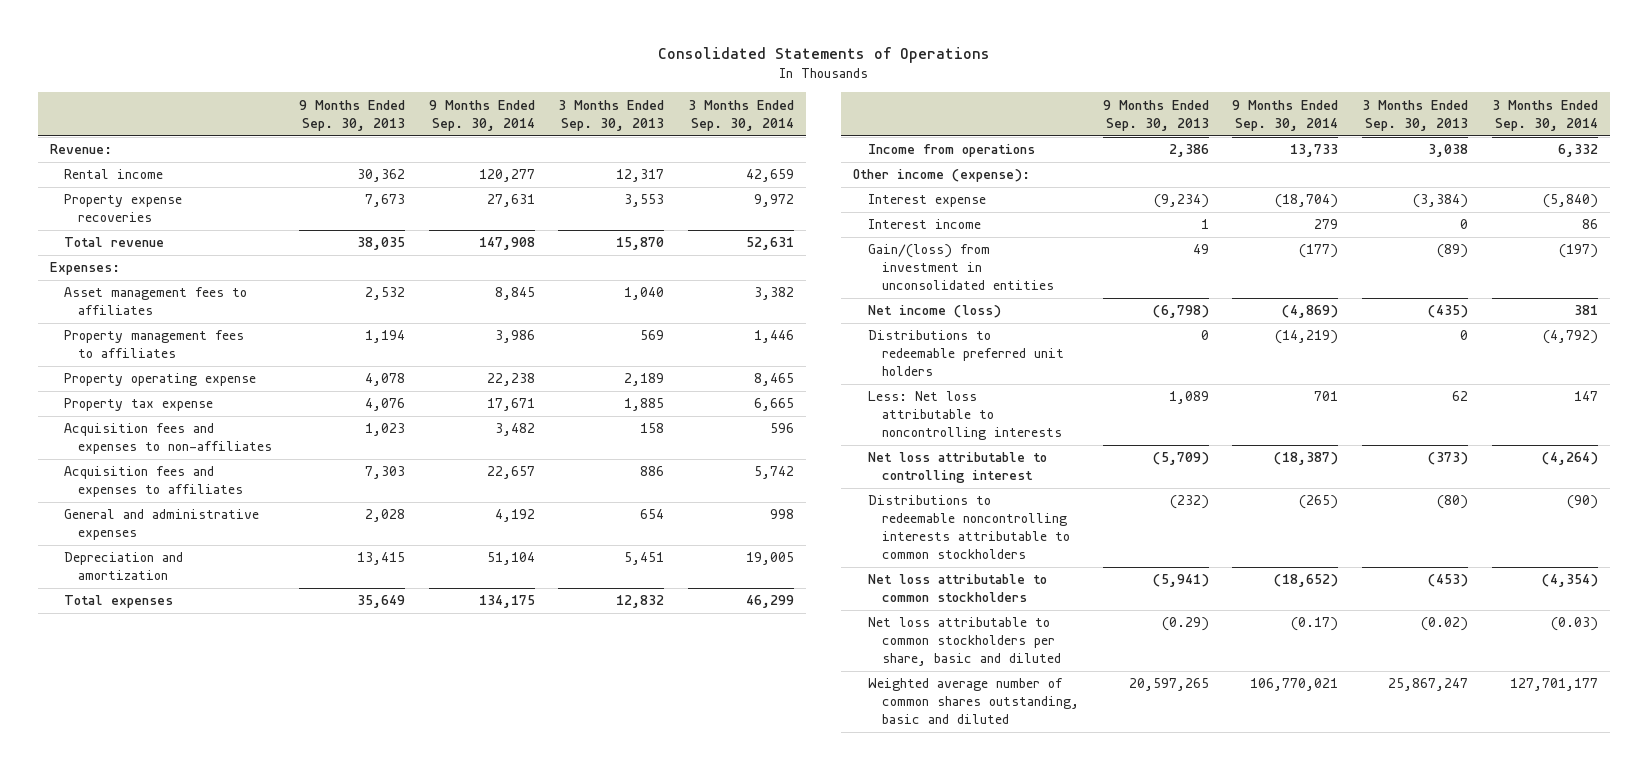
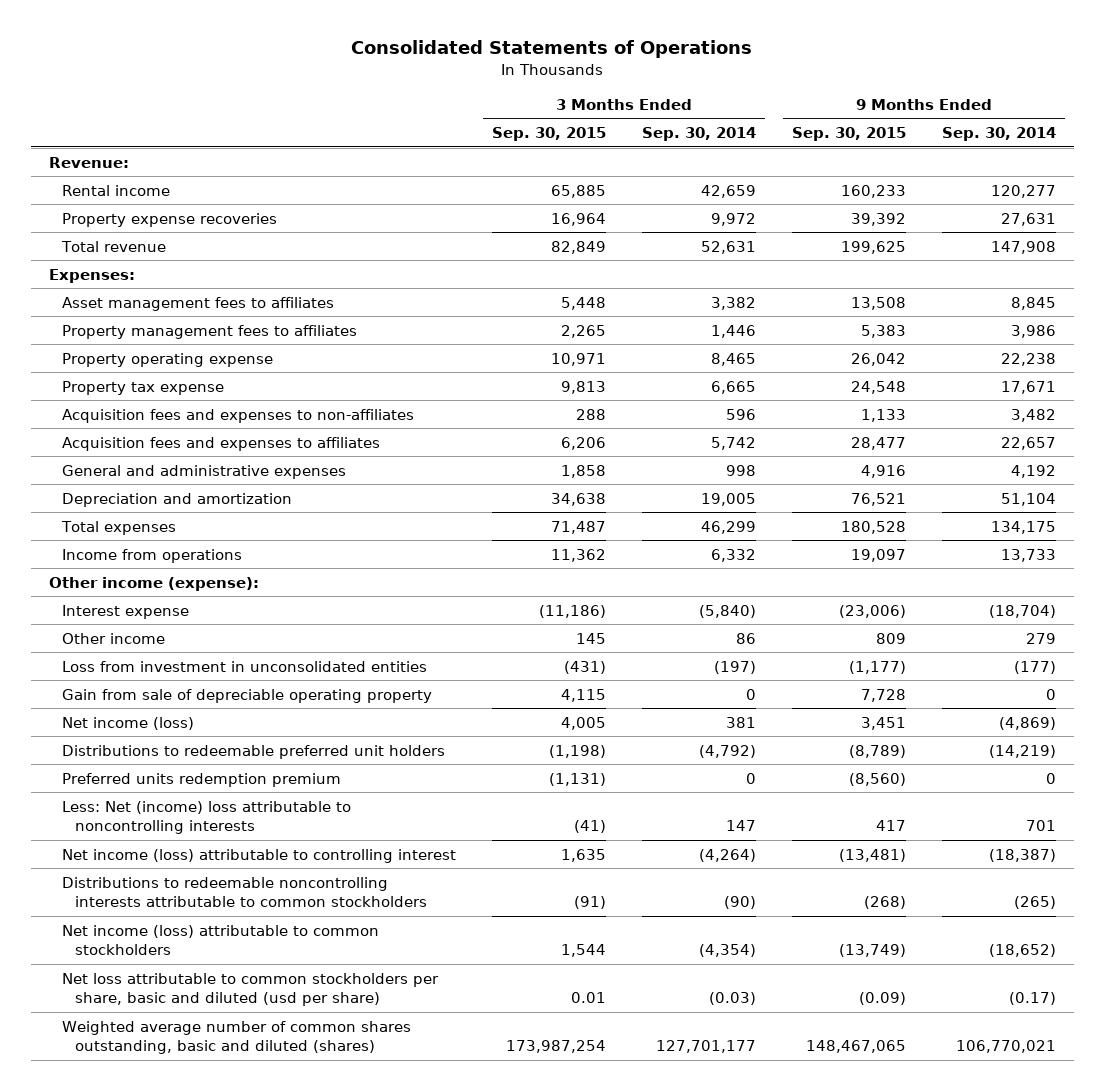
- | 9 Months Ended Sep. 30, 2013 | 9 Months Ended Sep. 30, 2014 | 3 Months Ended Sep. 30, 2013 | 3 Months Ended Sep. 30, 2014
+ | 3 Months Ended Sep. 30, 2015 | 3 Months Ended Sep. 30, 2014 | 9 Months Ended Sep. 30, 2015 | 9 Months Ended Sep. 30, 2014
- Interest income | 1 | 279 | 0 | 86
- Gain/(loss) from investment in unconsolidated entities | 49 | (177) | (89) | (197)
+ Other income | 145 | 86 | 809 | 279
+ Loss from investment in unconsolidated entities | (431) | (197) | (1,177) | (177)
+ Gain from sale of depreciable operating property | 4,115 | 0 | 7,728 | 0
- Less: Net loss attributable to noncontrolling interests | 1,089 | 701 | 62 | 147
- Net loss attributable to controlling interest | (5,709) | (18,387) | (373) | (4,264)
+ Preferred units redemption premium | (1,131) | 0 | (8,560) | 0
+ Less: Net (income) loss attributable to noncontrolling interests | (41) | 147 | 417 | 701
+ Net income (loss) attributable to controlling interest | 1,635 | (4,264) | (13,481) | (18,387)
- Net loss attributable to common stockholders | (5,941) | (18,652) | (453) | (4,354)
- Net loss attributable to common stockholders per share, basic and diluted | (0.29) | (0.17) | (0.02) | (0.03)
- Weighted average number of common shares outstanding, basic and diluted | 20,597,265 | 106,770,021 | 25,867,247 | 127,701,177
+ Net income (loss) attributable to common stockholders | 1,544 | (4,354) | (13,749) | (18,652)
+ Net loss attributable to common stockholders per share, basic and diluted (usd per share) | 0.01 | (0.03) | (0.09) | (0.17)
+ Weighted average number of common shares outstanding, basic and diluted (shares) | 173,987,254 | 127,701,177 | 148,467,065 | 106,770,021

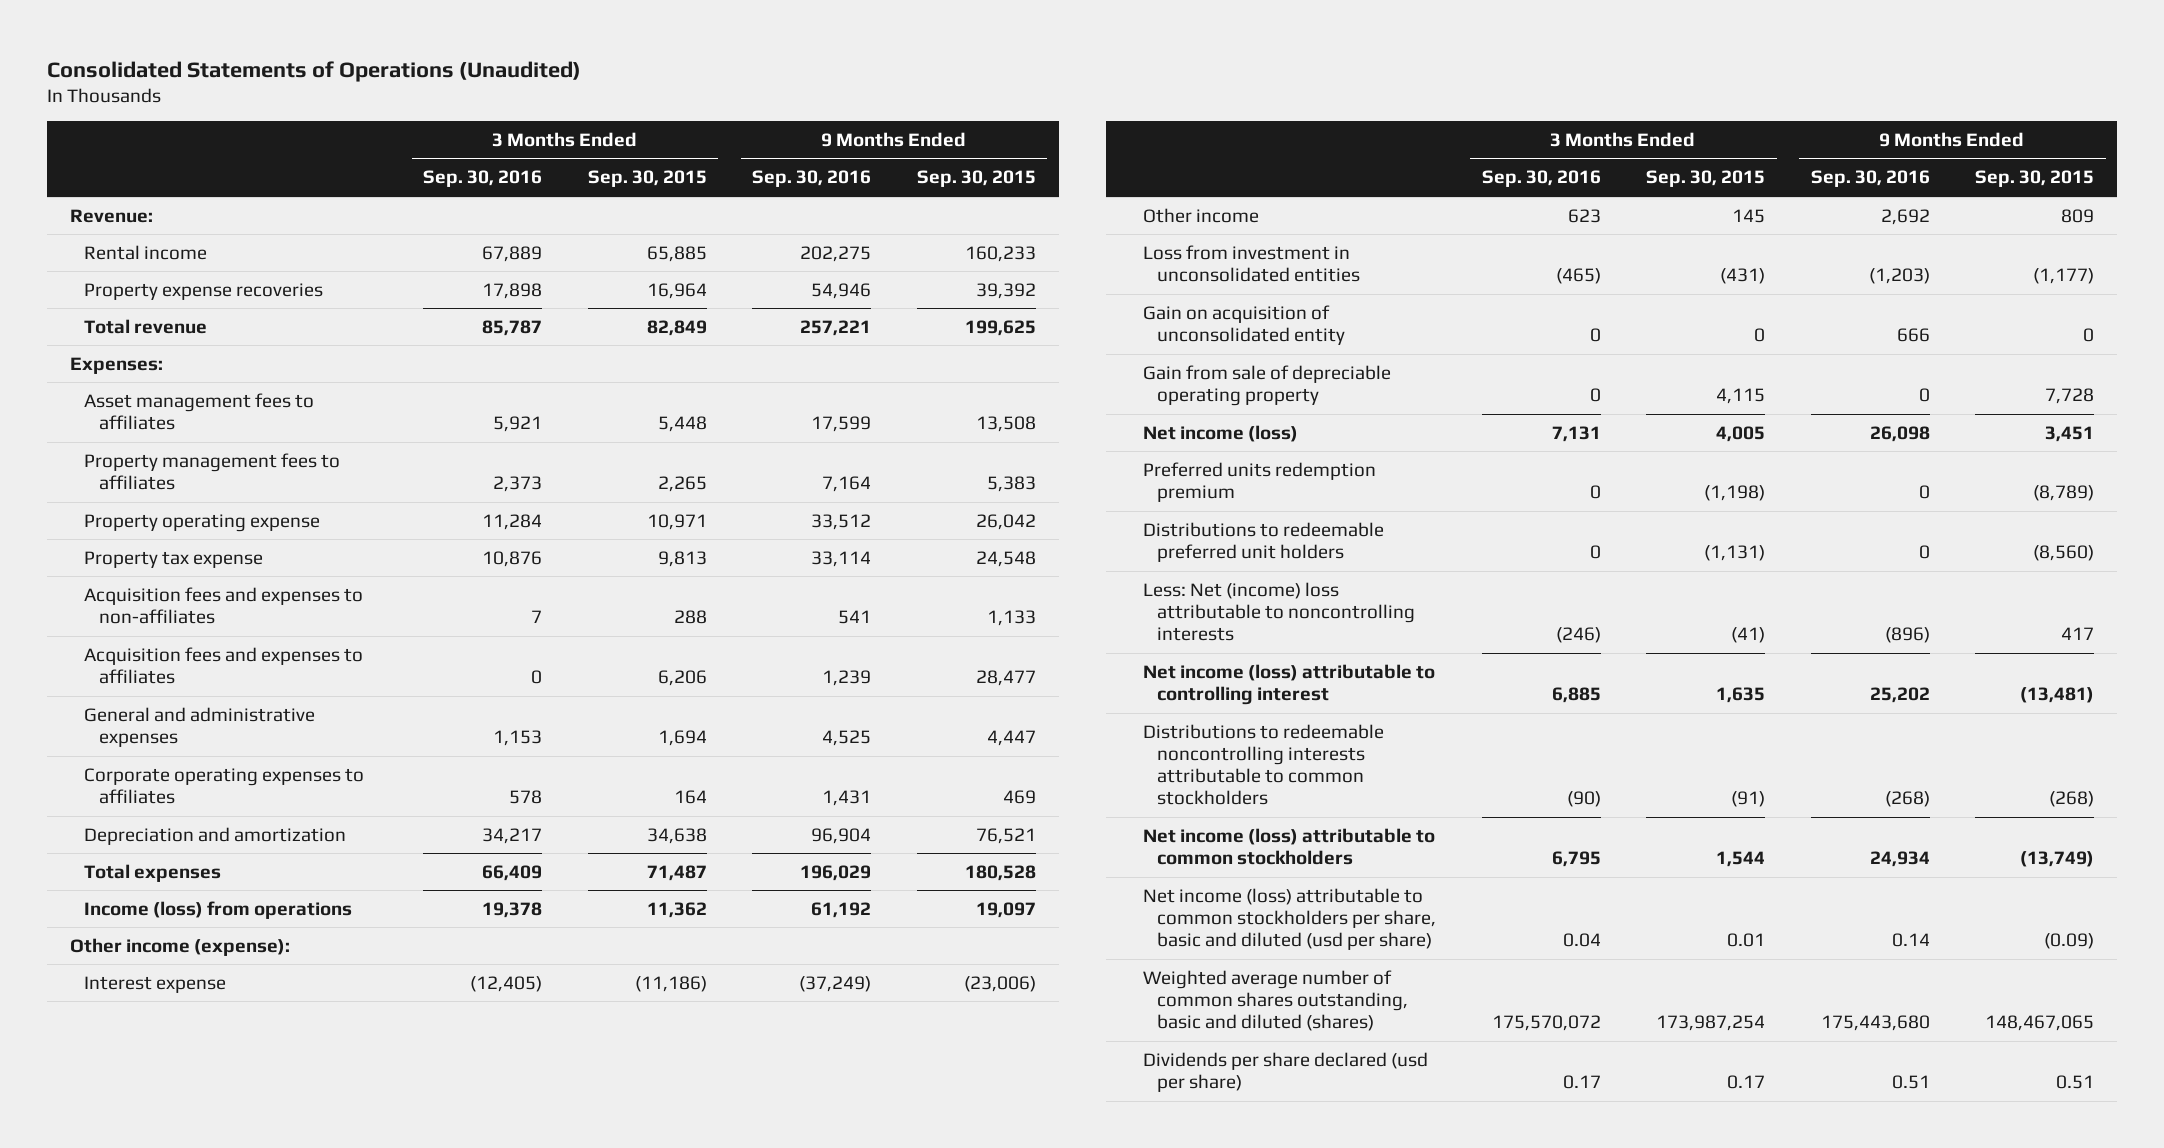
- Consolidated Statements of Operations
+ Consolidated Statements of Operations (Unaudited)
- | 3 Months Ended Sep. 30, 2015 | 3 Months Ended Sep. 30, 2014 | 9 Months Ended Sep. 30, 2015 | 9 Months Ended Sep. 30, 2014
+ | 3 Months Ended Sep. 30, 2016 | 3 Months Ended Sep. 30, 2015 | 9 Months Ended Sep. 30, 2016 | 9 Months Ended Sep. 30, 2015
- General and administrative expenses | 1,858 | 998 | 4,916 | 4,192
+ General and administrative expenses | 1,153 | 1,694 | 4,525 | 4,447
+ Corporate operating expenses to affiliates | 578 | 164 | 1,431 | 469
- Income from operations | 11,362 | 6,332 | 19,097 | 13,733
+ Income (loss) from operations | 19,378 | 11,362 | 61,192 | 19,097
+ Gain on acquisition of unconsolidated entity | 0 | 0 | 666 | 0
- Distributions to redeemable preferred unit holders | (1,198) | (4,792) | (8,789) | (14,219)
- Preferred units redemption premium | (1,131) | 0 | (8,560) | 0
+ Preferred units redemption premium | 0 | (1,198) | 0 | (8,789)
+ Distributions to redeemable preferred unit holders | 0 | (1,131) | 0 | (8,560)
- Net loss attributable to common stockholders per share, basic and diluted (usd per share) | 0.01 | (0.03) | (0.09) | (0.17)
+ Net income (loss) attributable to common stockholders per share, basic and diluted (usd per share) | 0.04 | 0.01 | 0.14 | (0.09)
+ Dividends per share declared (usd per share) | 0.17 | 0.17 | 0.51 | 0.51

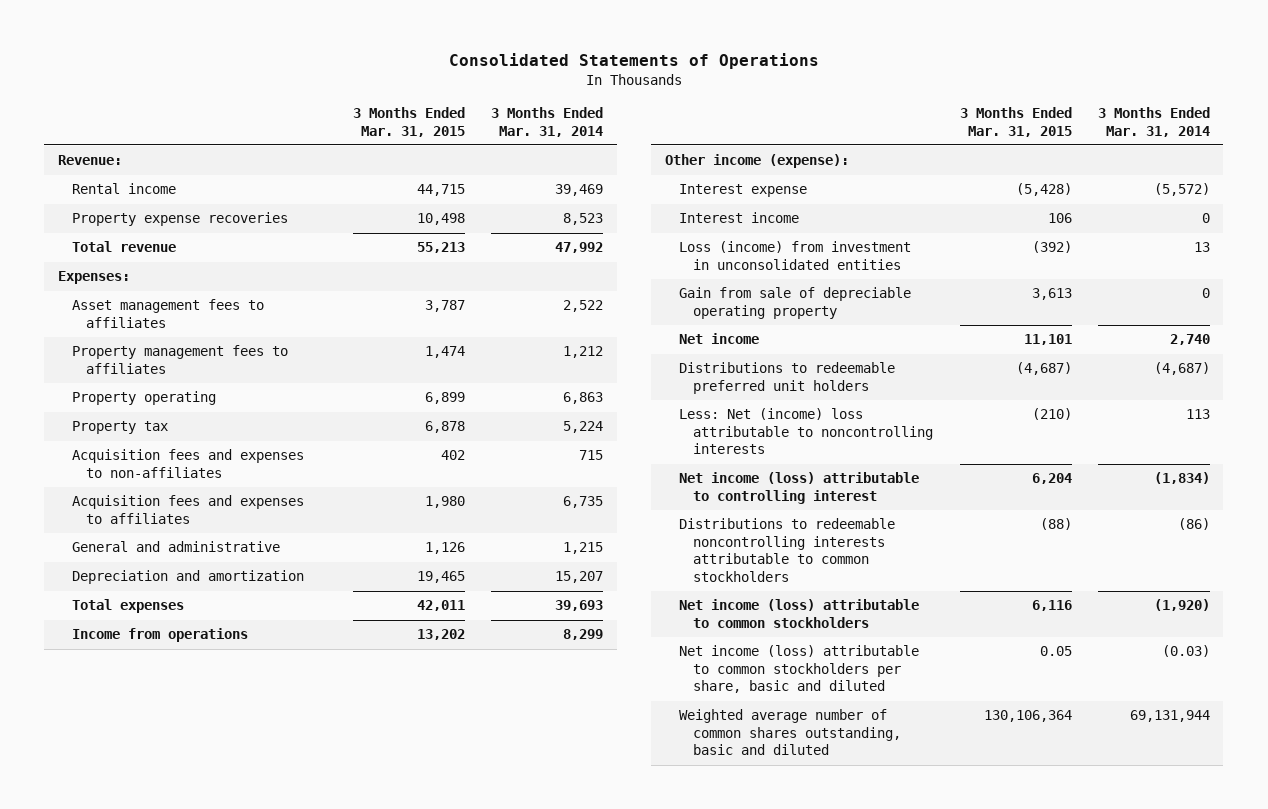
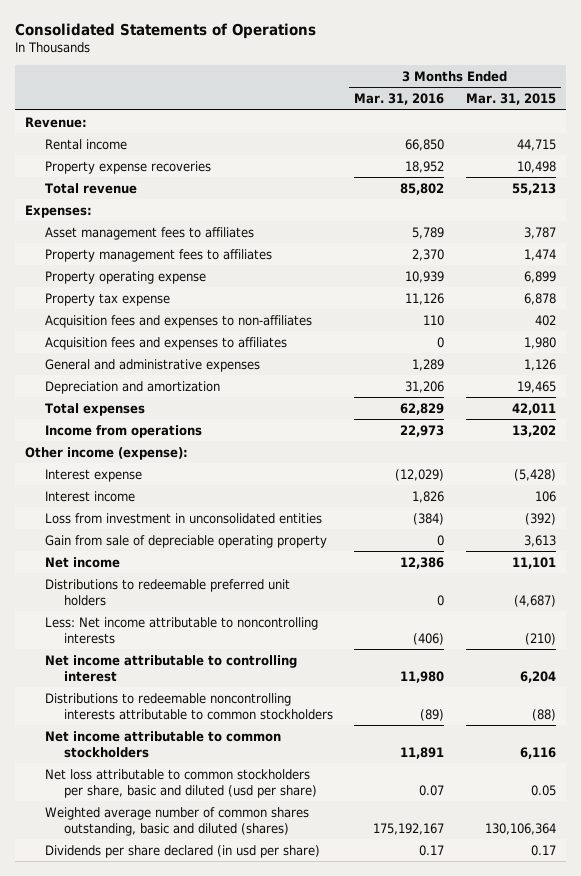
- | 3 Months Ended Mar. 31, 2015 | 3 Months Ended Mar. 31, 2014
+ | 3 Months Ended Mar. 31, 2016 | 3 Months Ended Mar. 31, 2015
- Property operating | 6,899 | 6,863
- Property tax | 6,878 | 5,224
+ Property operating expense | 10,939 | 6,899
+ Property tax expense | 11,126 | 6,878
- General and administrative | 1,126 | 1,215
+ General and administrative expenses | 1,289 | 1,126
- Loss (income) from investment in unconsolidated entities | (392) | 13
+ Loss from investment in unconsolidated entities | (384) | (392)
- Less: Net (income) loss attributable to noncontrolling interests | (210) | 113
- Net income (loss) attributable to controlling interest | 6,204 | (1,834)
+ Less: Net income attributable to noncontrolling interests | (406) | (210)
+ Net income attributable to controlling interest | 11,980 | 6,204
- Net income (loss) attributable to common stockholders | 6,116 | (1,920)
- Net income (loss) attributable to common stockholders per share, basic and diluted | 0.05 | (0.03)
- Weighted average number of common shares outstanding, basic and diluted | 130,106,364 | 69,131,944
+ Net income attributable to common stockholders | 11,891 | 6,116
+ Net loss attributable to common stockholders per share, basic and diluted (usd per share) | 0.07 | 0.05
+ Weighted average number of common shares outstanding, basic and diluted (shares) | 175,192,167 | 130,106,364
+ Dividends per share declared (in usd per share) | 0.17 | 0.17

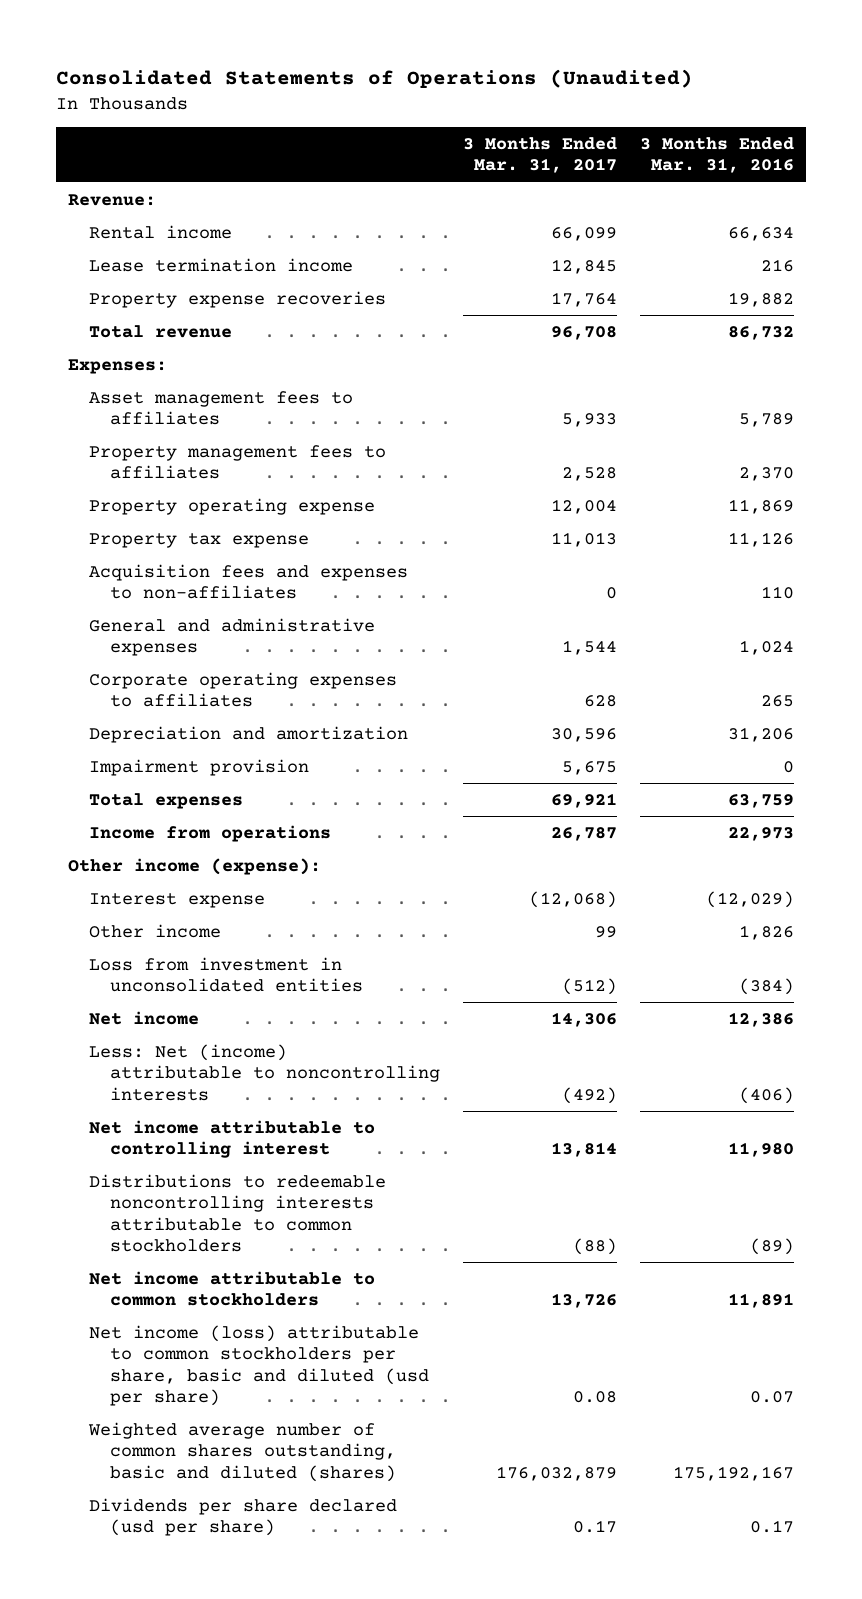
- Consolidated Statements of Operations
+ Consolidated Statements of Operations (Unaudited)
- | 3 Months Ended Mar. 31, 2016 | 3 Months Ended Mar. 31, 2015
+ | 3 Months Ended Mar. 31, 2017 | 3 Months Ended Mar. 31, 2016
- Rental income | 66,850 | 44,715
- Property expense recoveries | 18,952 | 10,498
- Total revenue | 85,802 | 55,213
+ Rental income | 66,099 | 66,634
+ Lease termination income | 12,845 | 216
+ Property expense recoveries | 17,764 | 19,882
+ Total revenue | 96,708 | 86,732
- Property operating expense | 10,939 | 6,899
+ Property operating expense | 12,004 | 11,869
- Acquisition fees and expenses to affiliates | 0 | 1,980
- General and administrative expenses | 1,289 | 1,126
+ General and administrative expenses | 1,544 | 1,024
+ Corporate operating expenses to affiliates | 628 | 265
- Total expenses | 62,829 | 42,011
+ Impairment provision | 5,675 | 0
+ Total expenses | 69,921 | 63,759
- Interest income | 1,826 | 106
+ Other income | 99 | 1,826
- Gain from sale of depreciable operating property | 0 | 3,613
- Distributions to redeemable preferred unit holders | 0 | (4,687)
- Less: Net income attributable to noncontrolling interests | (406) | (210)
+ Less: Net (income) attributable to noncontrolling interests | (492) | (406)
- Net loss attributable to common stockholders per share, basic and diluted (usd per share) | 0.07 | 0.05
+ Net income (loss) attributable to common stockholders per share, basic and diluted (usd per share) | 0.08 | 0.07
- Dividends per share declared (in usd per share) | 0.17 | 0.17
+ Dividends per share declared (usd per share) | 0.17 | 0.17

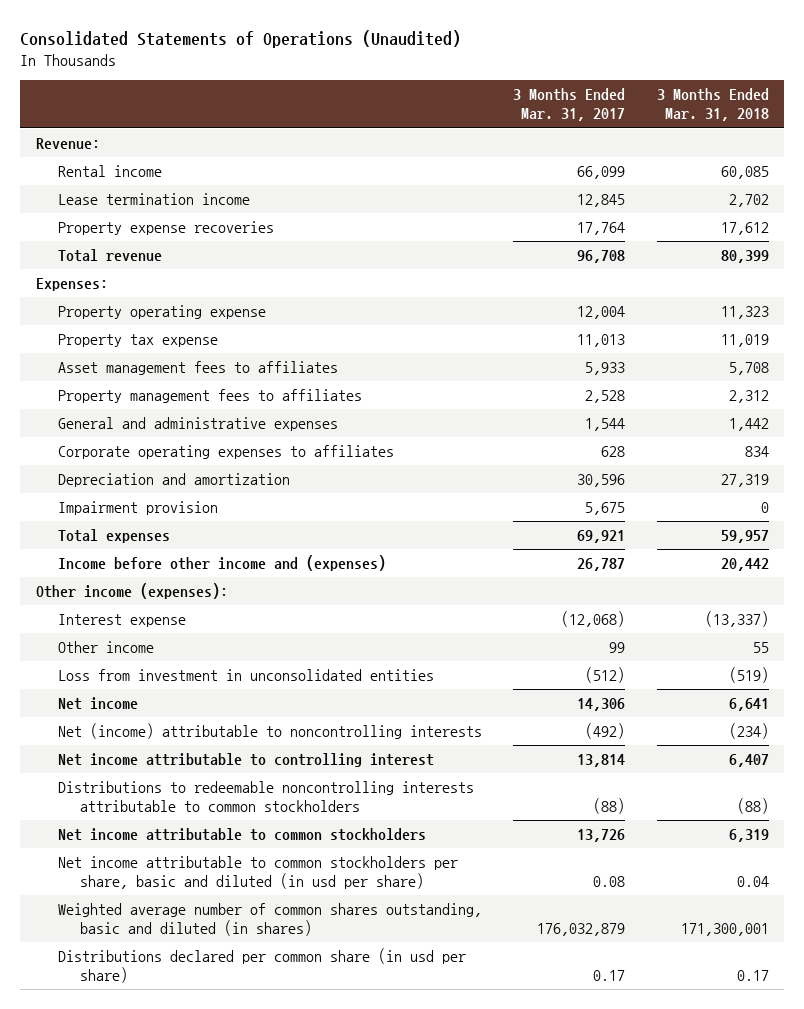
- | 3 Months Ended Mar. 31, 2017 | 3 Months Ended Mar. 31, 2016
+ | 3 Months Ended Mar. 31, 2017 | 3 Months Ended Mar. 31, 2018
- Acquisition fees and expenses to non-affiliates | 0 | 110
moved down: Asset management fees to affiliates | 5,933 | 5,708
moved down: Property management fees to affiliates | 2,528 | 2,312
- Income from operations | 26,787 | 22,973
- Other income (expense):
+ Income before other income and (expenses) | 26,787 | 20,442
+ Other income (expenses):
- Less: Net (income) attributable to noncontrolling interests | (492) | (406)
+ Net (income) attributable to noncontrolling interests | (492) | (234)
- Net income (loss) attributable to common stockholders per share, basic and diluted (usd per share) | 0.08 | 0.07
- Weighted average number of common shares outstanding, basic and diluted (shares) | 176,032,879 | 175,192,167
- Dividends per share declared (usd per share) | 0.17 | 0.17
+ Net income attributable to common stockholders per share, basic and diluted (in usd per share) | 0.08 | 0.04
+ Weighted average number of common shares outstanding, basic and diluted (in shares) | 176,032,879 | 171,300,001
+ Distributions declared per common share (in usd per share) | 0.17 | 0.17

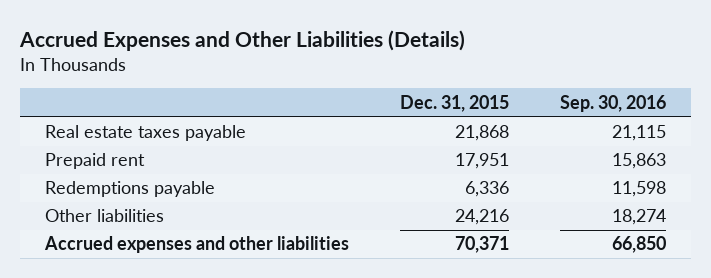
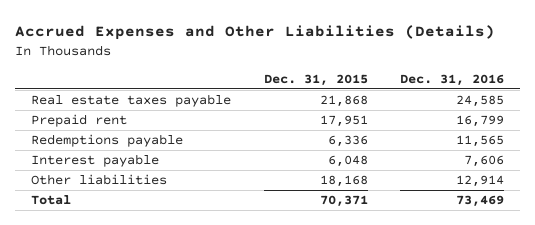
- | Dec. 31, 2015 | Sep. 30, 2016
+ | Dec. 31, 2015 | Dec. 31, 2016
- Other liabilities | 24,216 | 18,274
- Accrued expenses and other liabilities | 70,371 | 66,850
+ Interest payable | 6,048 | 7,606
+ Other liabilities | 18,168 | 12,914
+ Total | 70,371 | 73,469

